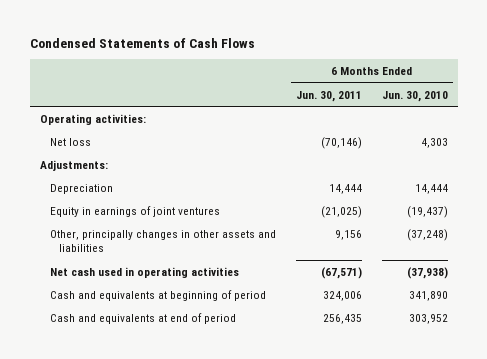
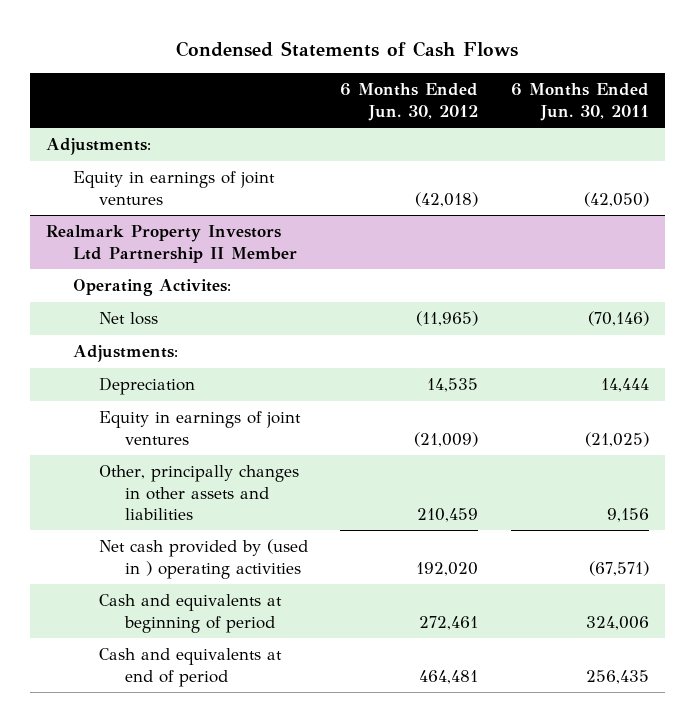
- | 6 Months Ended Jun. 30, 2011 | 6 Months Ended Jun. 30, 2010
+ | 6 Months Ended Jun. 30, 2012 | 6 Months Ended Jun. 30, 2011
- Operating activities:
+ Adjustments:
+ Equity in earnings of joint ventures | (42,018) | (42,050)
+ Realmark Property Investors Ltd Partnership II Member
+ Operating Activites:
- Net cash used in operating activities | (67,571) | (37,938)
+ Net cash provided by (used in ) operating activities | 192,020 | (67,571)

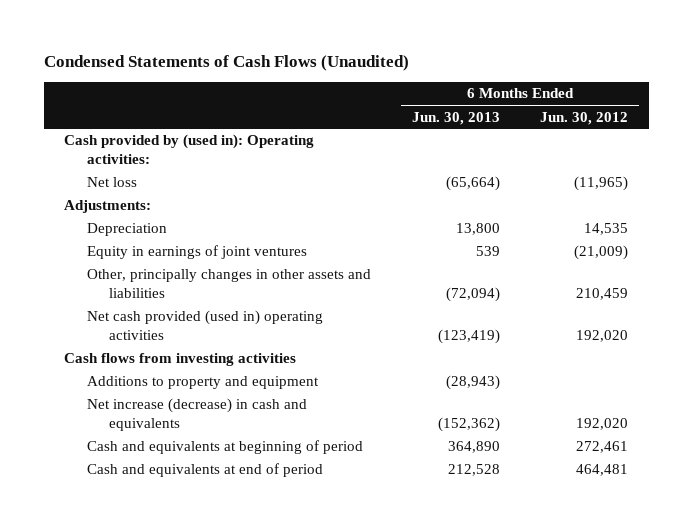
- Condensed Statements of Cash Flows
+ Condensed Statements of Cash Flows (Unaudited)
- | 6 Months Ended Jun. 30, 2012 | 6 Months Ended Jun. 30, 2011
+ | 6 Months Ended Jun. 30, 2013 | 6 Months Ended Jun. 30, 2012
- Adjustments:
- Equity in earnings of joint ventures | (42,018) | (42,050)
- Realmark Property Investors Ltd Partnership II Member
- Operating Activites:
+ Cash provided by (used in): Operating activities:
- Net cash provided by (used in ) operating activities | 192,020 | (67,571)
+ Net cash provided (used in) operating activities | (123,419) | 192,020
+ Cash flows from investing activities
+ Additions to property and equipment | (28,943) |
+ Net increase (decrease) in cash and equivalents | (152,362) | 192,020

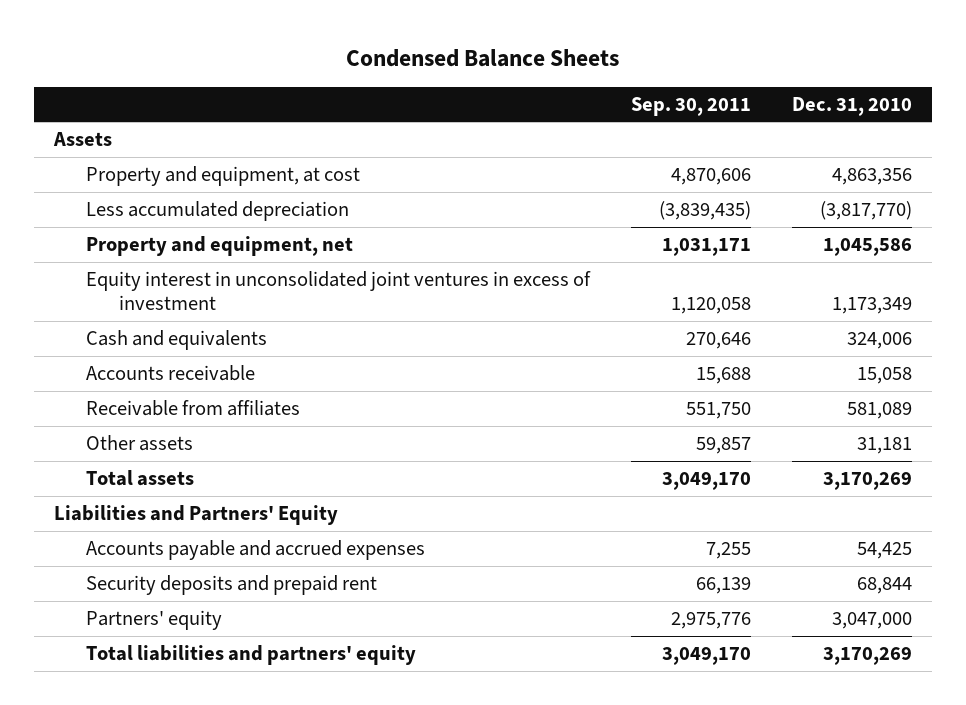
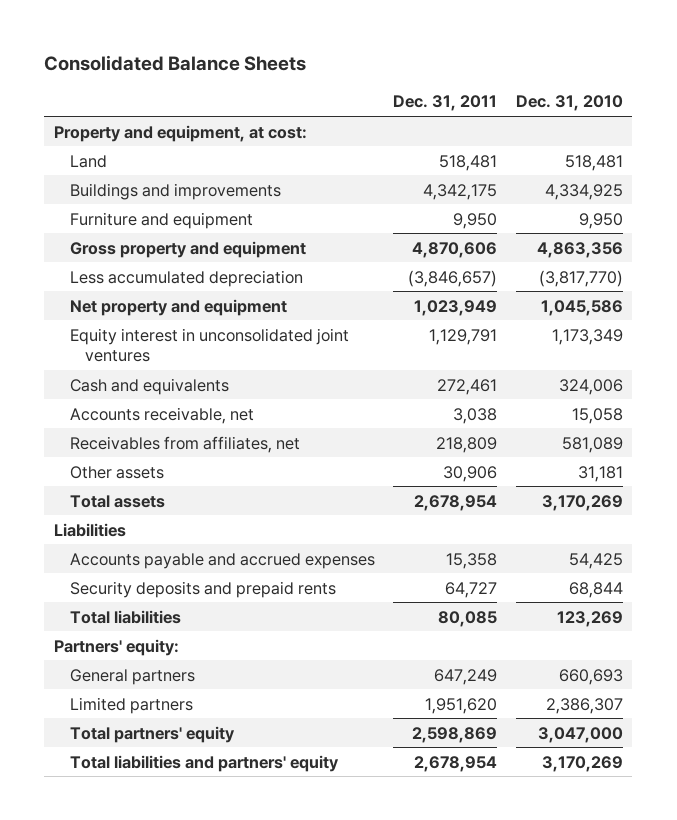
- Condensed Balance Sheets
+ Consolidated Balance Sheets
- | Sep. 30, 2011 | Dec. 31, 2010
+ | Dec. 31, 2011 | Dec. 31, 2010
- Assets
- Property and equipment, at cost | 4,870,606 | 4,863,356
+ Property and equipment, at cost:
+ Land | 518,481 | 518,481
+ Buildings and improvements | 4,342,175 | 4,334,925
+ Furniture and equipment | 9,950 | 9,950
+ Gross property and equipment | 4,870,606 | 4,863,356
- Property and equipment, net | 1,031,171 | 1,045,586
- Equity interest in unconsolidated joint ventures in excess of investment | 1,120,058 | 1,173,349
+ Net property and equipment | 1,023,949 | 1,045,586
+ Equity interest in unconsolidated joint ventures | 1,129,791 | 1,173,349
- Accounts receivable | 15,688 | 15,058
- Receivable from affiliates | 551,750 | 581,089
+ Accounts receivable, net | 3,038 | 15,058
+ Receivables from affiliates, net | 218,809 | 581,089
- Liabilities and Partners' Equity
+ Liabilities
- Security deposits and prepaid rent | 66,139 | 68,844
- Partners' equity | 2,975,776 | 3,047,000
+ Security deposits and prepaid rents | 64,727 | 68,844
+ Total liabilities | 80,085 | 123,269
+ Partners' equity:
+ General partners | 647,249 | 660,693
+ Limited partners | 1,951,620 | 2,386,307
+ Total partners' equity | 2,598,869 | 3,047,000

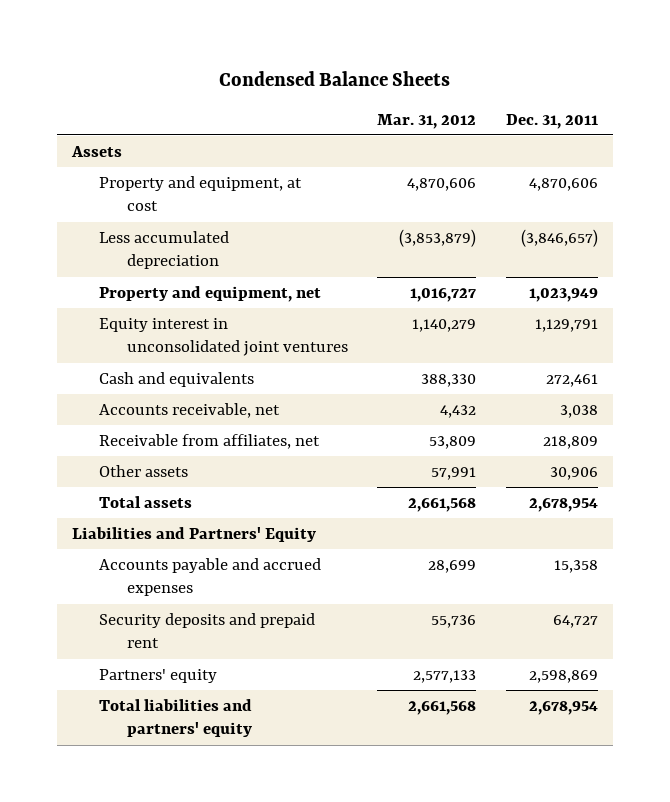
- Consolidated Balance Sheets
+ Condensed Balance Sheets
- | Dec. 31, 2011 | Dec. 31, 2010
+ | Mar. 31, 2012 | Dec. 31, 2011
- Property and equipment, at cost:
- Land | 518,481 | 518,481
- Buildings and improvements | 4,342,175 | 4,334,925
- Furniture and equipment | 9,950 | 9,950
- Gross property and equipment | 4,870,606 | 4,863,356
+ Assets
+ Property and equipment, at cost | 4,870,606 | 4,870,606
- Net property and equipment | 1,023,949 | 1,045,586
+ Property and equipment, net | 1,016,727 | 1,023,949
- Receivables from affiliates, net | 218,809 | 581,089
+ Receivable from affiliates, net | 53,809 | 218,809
- Liabilities
+ Liabilities and Partners' Equity
- Security deposits and prepaid rents | 64,727 | 68,844
- Total liabilities | 80,085 | 123,269
- Partners' equity:
- General partners | 647,249 | 660,693
- Limited partners | 1,951,620 | 2,386,307
- Total partners' equity | 2,598,869 | 3,047,000
+ Security deposits and prepaid rent | 55,736 | 64,727
+ Partners' equity | 2,577,133 | 2,598,869

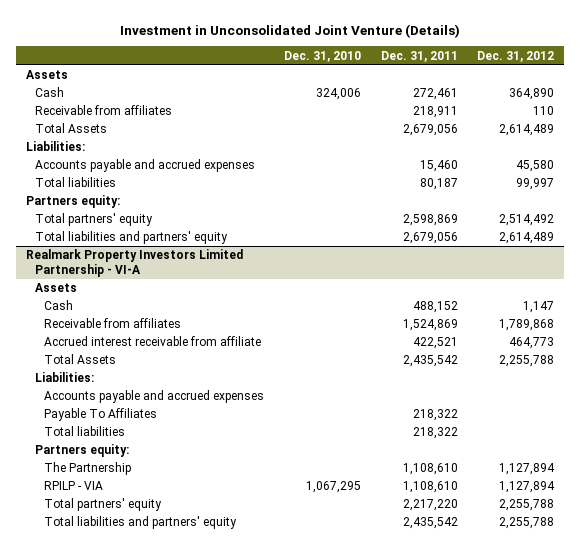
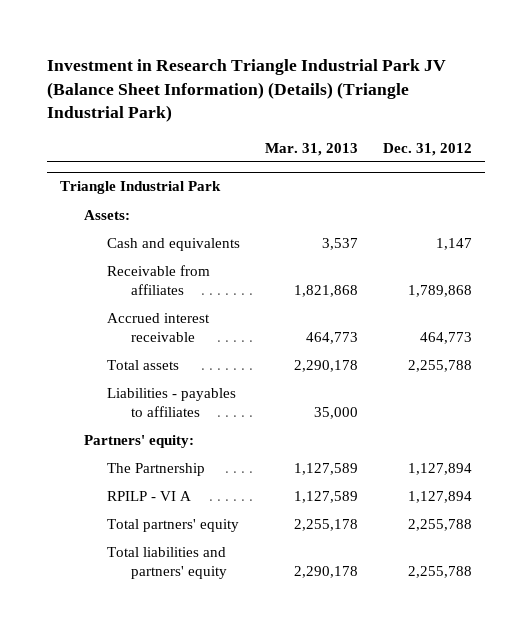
- Investment in Unconsolidated Joint Venture (Details)
+ Investment in Research Triangle Industrial Park JV (Balance Sheet Information) (Details) (Triangle Industrial Park)
- | Dec. 31, 2010 | Dec. 31, 2011 | Dec. 31, 2012
+ | Mar. 31, 2013 | Dec. 31, 2012
- Assets
- Cash | 324,006 | 272,461 | 364,890
- Receivable from affiliates | | 218,911 | 110
- Total Assets | | 2,679,056 | 2,614,489
- Liabilities:
- Accounts payable and accrued expenses | | 15,460 | 45,580
- Total liabilities | | 80,187 | 99,997
- Partners equity:
- Total partners' equity | | 2,598,869 | 2,514,492
- Total liabilities and partners' equity | | 2,679,056 | 2,614,489
- Realmark Property Investors Limited Partnership - VI-A
- Assets
- Cash | | 488,152 | 1,147
+ Triangle Industrial Park
+ Assets:
+ Cash and equivalents | 3,537 | 1,147
- Accrued interest receivable from affiliate | | 422,521 | 464,773
- Total Assets | | 2,435,542 | 2,255,788
- Liabilities:
- Accounts payable and accrued expenses
- Payable To Affiliates | | 218,322 |
- Total liabilities | | 218,322 |
- Partners equity:
+ Accrued interest receivable | 464,773 | 464,773
+ Total assets | 2,290,178 | 2,255,788
+ Liabilities - payables to affiliates | 35,000 |
+ Partners' equity:
- RPILP - VIA | 1,067,295 | 1,108,610 | 1,127,894
+ RPILP - VI A | 1,127,589 | 1,127,894

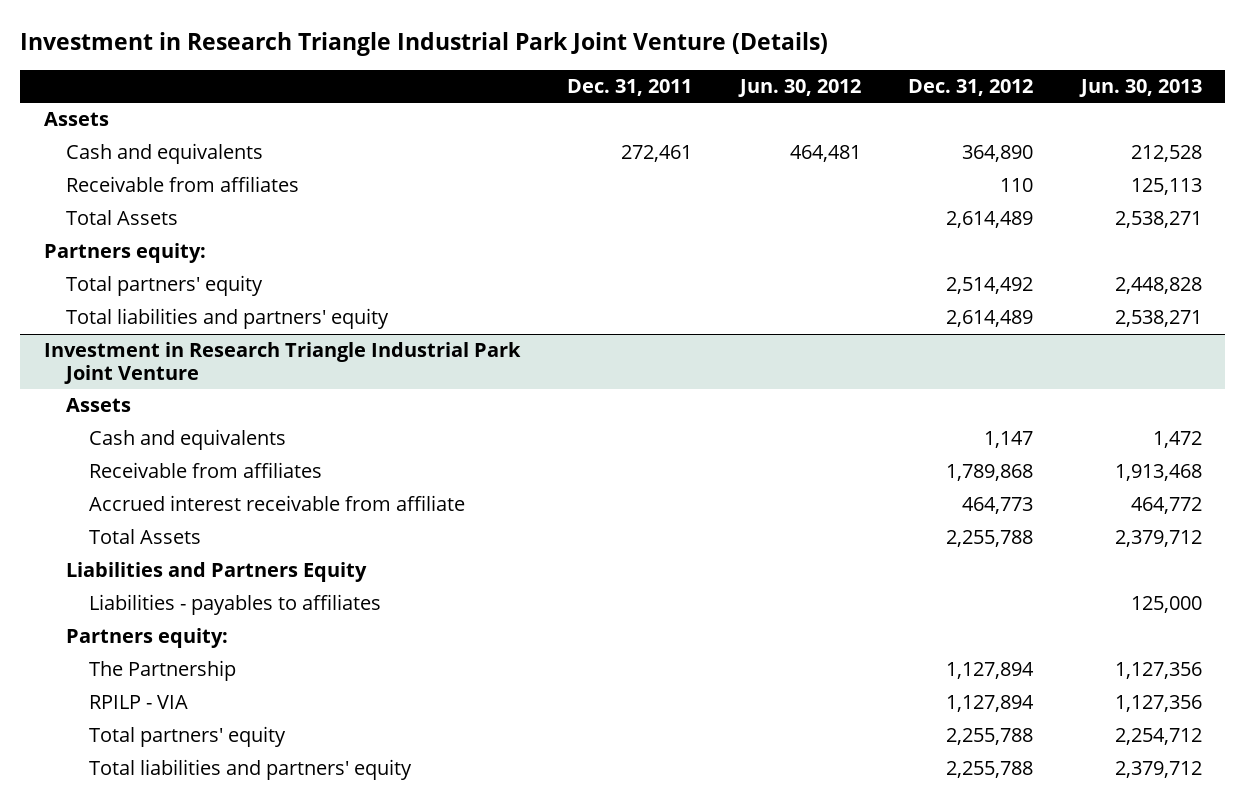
- Investment in Research Triangle Industrial Park JV (Balance Sheet Information) (Details) (Triangle Industrial Park)
+ Investment in Research Triangle Industrial Park Joint Venture (Details)
- | Mar. 31, 2013 | Dec. 31, 2012
+ | Dec. 31, 2011 | Jun. 30, 2012 | Dec. 31, 2012 | Jun. 30, 2013
- Triangle Industrial Park
- Assets:
+ Assets
+ Cash and equivalents | 272,461 | 464,481 | 364,890 | 212,528
+ Receivable from affiliates | | | 110 | 125,113
+ Total Assets | | | 2,614,489 | 2,538,271
+ Partners equity:
+ Total partners' equity | | | 2,514,492 | 2,448,828
+ Total liabilities and partners' equity | | | 2,614,489 | 2,538,271
+ Investment in Research Triangle Industrial Park Joint Venture
+ Assets
- Accrued interest receivable | 464,773 | 464,773
- Total assets | 2,290,178 | 2,255,788
+ Accrued interest receivable from affiliate | | | 464,773 | 464,772
+ Total Assets | | | 2,255,788 | 2,379,712
+ Liabilities and Partners Equity
- Partners' equity:
+ Partners equity:
- RPILP - VI A | 1,127,589 | 1,127,894
+ RPILP - VIA | | | 1,127,894 | 1,127,356

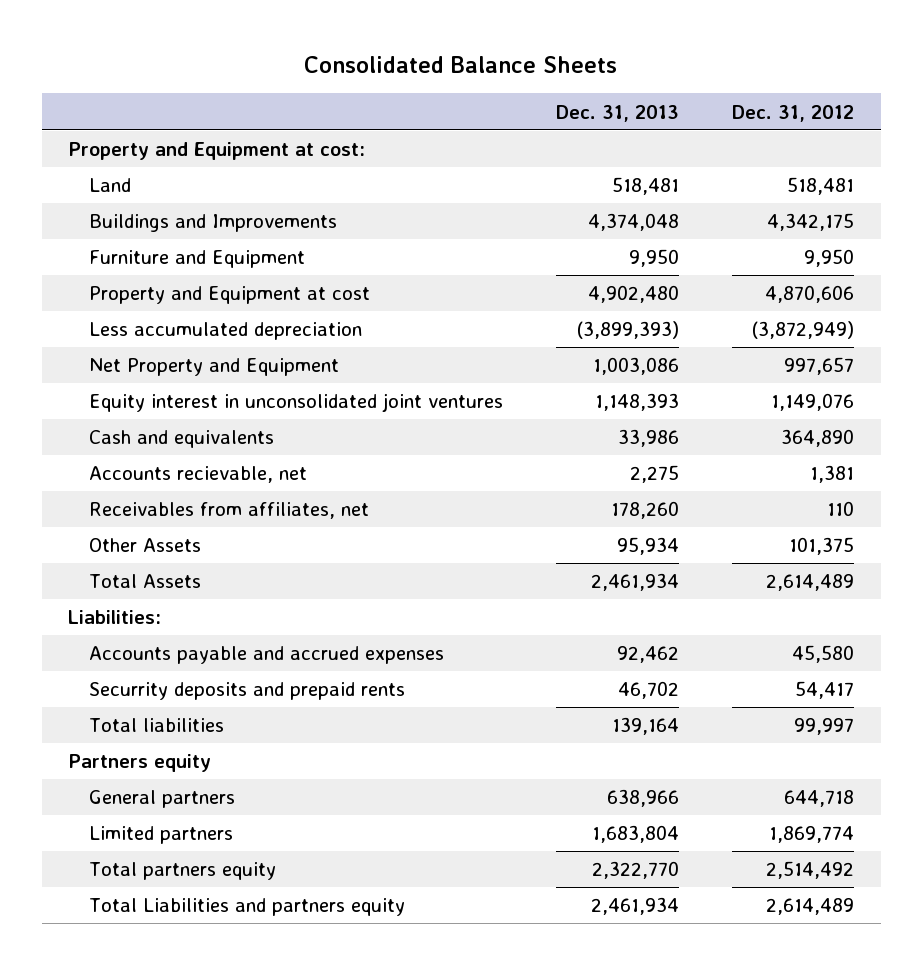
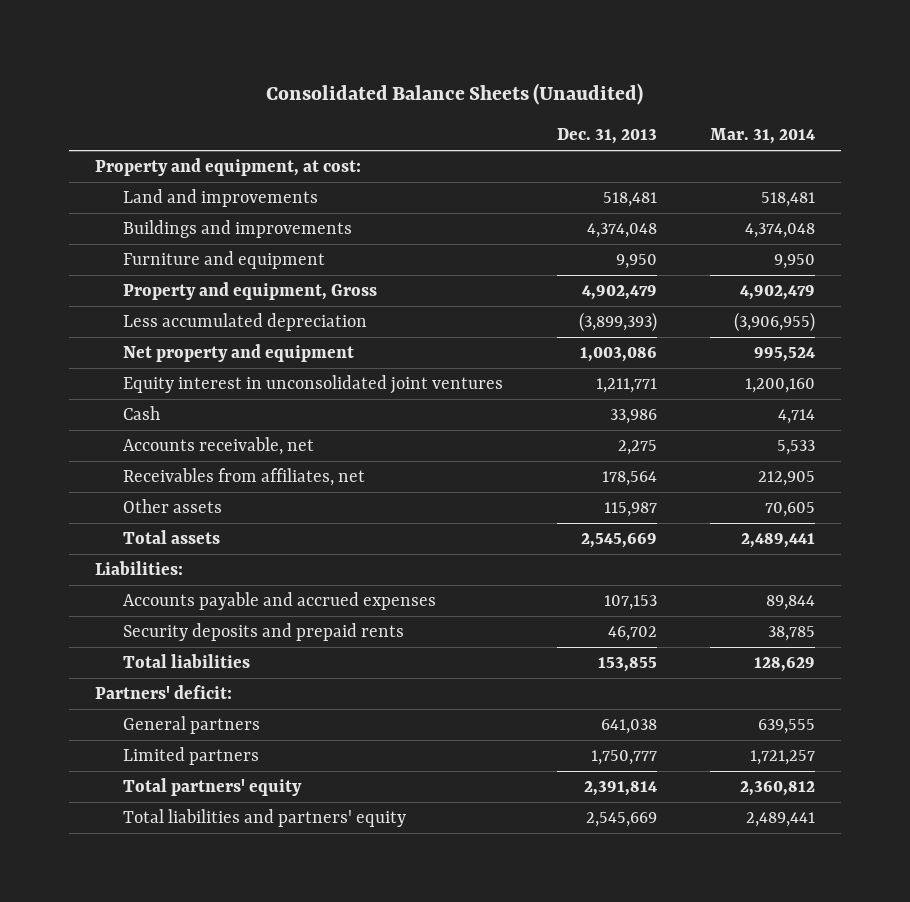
- Consolidated Balance Sheets
+ Consolidated Balance Sheets (Unaudited)
- | Dec. 31, 2013 | Dec. 31, 2012
+ | Dec. 31, 2013 | Mar. 31, 2014
- Property and Equipment at cost:
- Land | 518,481 | 518,481
- Buildings and Improvements | 4,374,048 | 4,342,175
- Furniture and Equipment | 9,950 | 9,950
- Property and Equipment at cost | 4,902,480 | 4,870,606
+ Property and equipment, at cost:
+ Land and improvements | 518,481 | 518,481
+ Buildings and improvements | 4,374,048 | 4,374,048
+ Furniture and equipment | 9,950 | 9,950
+ Property and equipment, Gross | 4,902,479 | 4,902,479
- Net Property and Equipment | 1,003,086 | 997,657
- Equity interest in unconsolidated joint ventures | 1,148,393 | 1,149,076
- Cash and equivalents | 33,986 | 364,890
- Accounts recievable, net | 2,275 | 1,381
- Receivables from affiliates, net | 178,260 | 110
- Other Assets | 95,934 | 101,375
- Total Assets | 2,461,934 | 2,614,489
+ Net property and equipment | 1,003,086 | 995,524
+ Equity interest in unconsolidated joint ventures | 1,211,771 | 1,200,160
+ Cash | 33,986 | 4,714
+ Accounts receivable, net | 2,275 | 5,533
+ Receivables from affiliates, net | 178,564 | 212,905
+ Other assets | 115,987 | 70,605
+ Total assets | 2,545,669 | 2,489,441
- Accounts payable and accrued expenses | 92,462 | 45,580
- Securrity deposits and prepaid rents | 46,702 | 54,417
- Total liabilities | 139,164 | 99,997
- Partners equity
- General partners | 638,966 | 644,718
- Limited partners | 1,683,804 | 1,869,774
- Total partners equity | 2,322,770 | 2,514,492
- Total Liabilities and partners equity | 2,461,934 | 2,614,489
+ Accounts payable and accrued expenses | 107,153 | 89,844
+ Security deposits and prepaid rents | 46,702 | 38,785
+ Total liabilities | 153,855 | 128,629
+ Partners' deficit:
+ General partners | 641,038 | 639,555
+ Limited partners | 1,750,777 | 1,721,257
+ Total partners' equity | 2,391,814 | 2,360,812
+ Total liabilities and partners' equity | 2,545,669 | 2,489,441

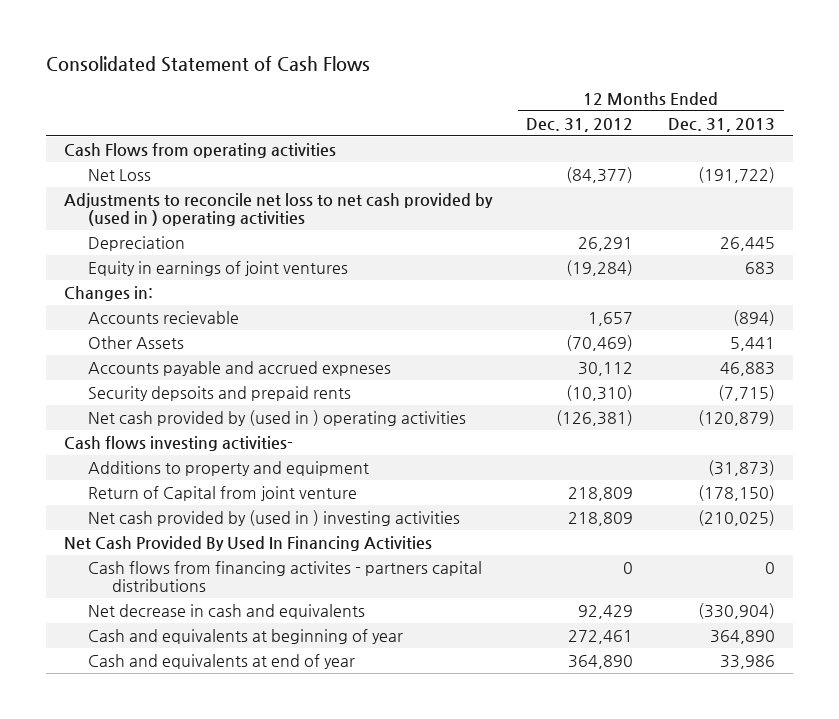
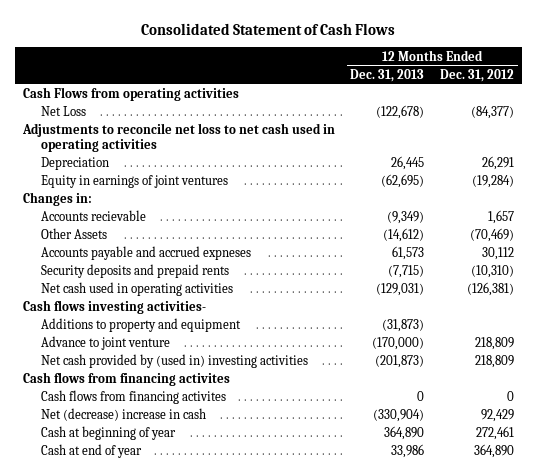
- | 12 Months Ended Dec. 31, 2012 | 12 Months Ended Dec. 31, 2013
+ | 12 Months Ended Dec. 31, 2013 | 12 Months Ended Dec. 31, 2012
- Net Loss | (84,377) | (191,722)
- Adjustments to reconcile net loss to net cash provided by (used in ) operating activities
+ Net Loss | (122,678) | (84,377)
+ Adjustments to reconcile net loss to net cash used in operating activities
- Equity in earnings of joint ventures | (19,284) | 683
+ Equity in earnings of joint ventures | (62,695) | (19,284)
- Accounts recievable | 1,657 | (894)
- Other Assets | (70,469) | 5,441
- Accounts payable and accrued expneses | 30,112 | 46,883
- Security depsoits and prepaid rents | (10,310) | (7,715)
- Net cash provided by (used in ) operating activities | (126,381) | (120,879)
+ Accounts recievable | (9,349) | 1,657
+ Other Assets | (14,612) | (70,469)
+ Accounts payable and accrued expneses | 61,573 | 30,112
+ Security deposits and prepaid rents | (7,715) | (10,310)
+ Net cash used in operating activities | (129,031) | (126,381)
- Return of Capital from joint venture | 218,809 | (178,150)
- Net cash provided by (used in ) investing activities | 218,809 | (210,025)
- Net Cash Provided By Used In Financing Activities
- Cash flows from financing activites - partners capital distributions | 0 | 0
- Net decrease in cash and equivalents | 92,429 | (330,904)
- Cash and equivalents at beginning of year | 272,461 | 364,890
- Cash and equivalents at end of year | 364,890 | 33,986
+ Advance to joint venture | (170,000) | 218,809
+ Net cash provided by (used in) investing activities | (201,873) | 218,809
+ Cash flows from financing activites
+ Cash flows from financing activites | 0 | 0
+ Net (decrease) increase in cash | (330,904) | 92,429
+ Cash at beginning of year | 364,890 | 272,461
+ Cash at end of year | 33,986 | 364,890

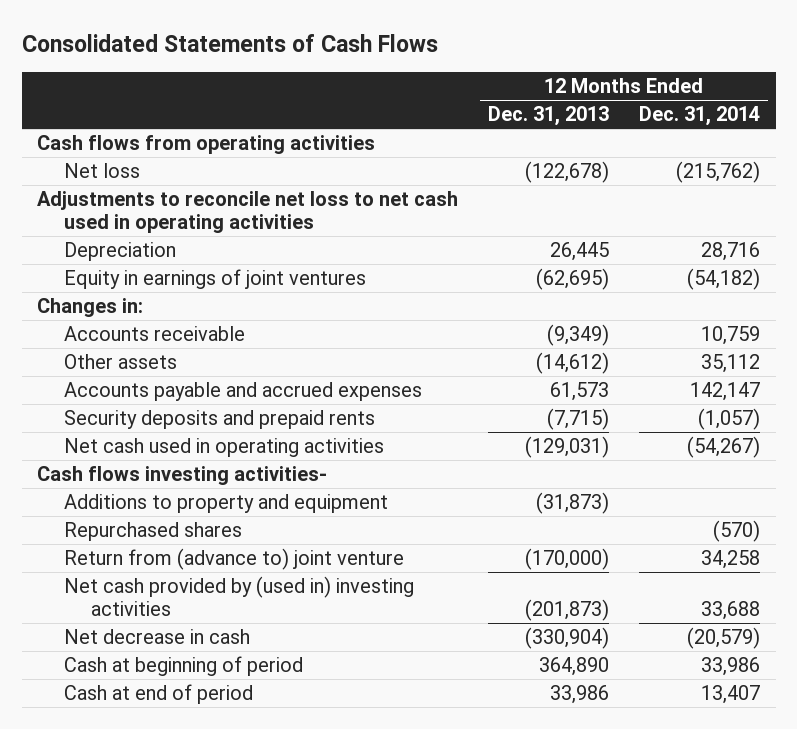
- Consolidated Statement of Cash Flows
+ Consolidated Statements of Cash Flows
- | 12 Months Ended Dec. 31, 2013 | 12 Months Ended Dec. 31, 2012
+ | 12 Months Ended Dec. 31, 2013 | 12 Months Ended Dec. 31, 2014
- Cash Flows from operating activities
- Net Loss | (122,678) | (84,377)
+ Cash flows from operating activities
+ Net loss | (122,678) | (215,762)
- Accounts recievable | (9,349) | 1,657
- Other Assets | (14,612) | (70,469)
- Accounts payable and accrued expneses | 61,573 | 30,112
+ Accounts receivable | (9,349) | 10,759
+ Other assets | (14,612) | 35,112
+ Accounts payable and accrued expenses | 61,573 | 142,147
- Advance to joint venture | (170,000) | 218,809
+ Repurchased shares | | (570)
+ Return from (advance to) joint venture | (170,000) | 34,258
- Cash flows from financing activites
- Cash flows from financing activites | 0 | 0
- Net (decrease) increase in cash | (330,904) | 92,429
- Cash at beginning of year | 364,890 | 272,461
- Cash at end of year | 33,986 | 364,890
+ Net decrease in cash | (330,904) | (20,579)
+ Cash at beginning of period | 364,890 | 33,986
+ Cash at end of period | 33,986 | 13,407

